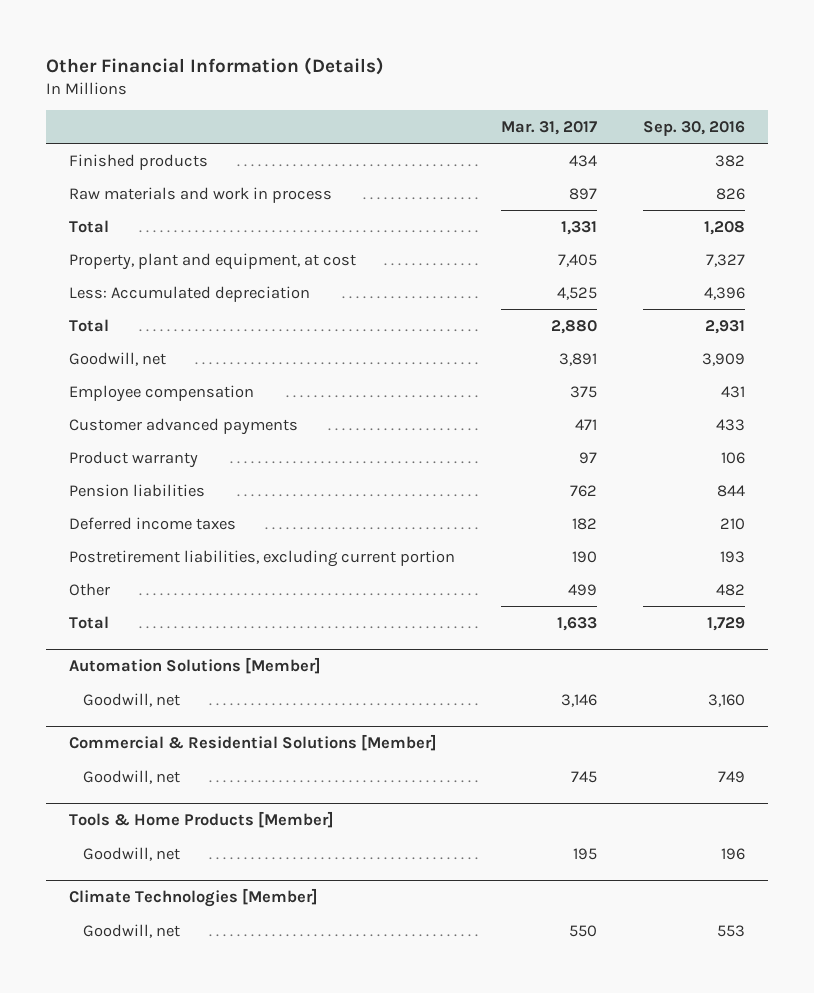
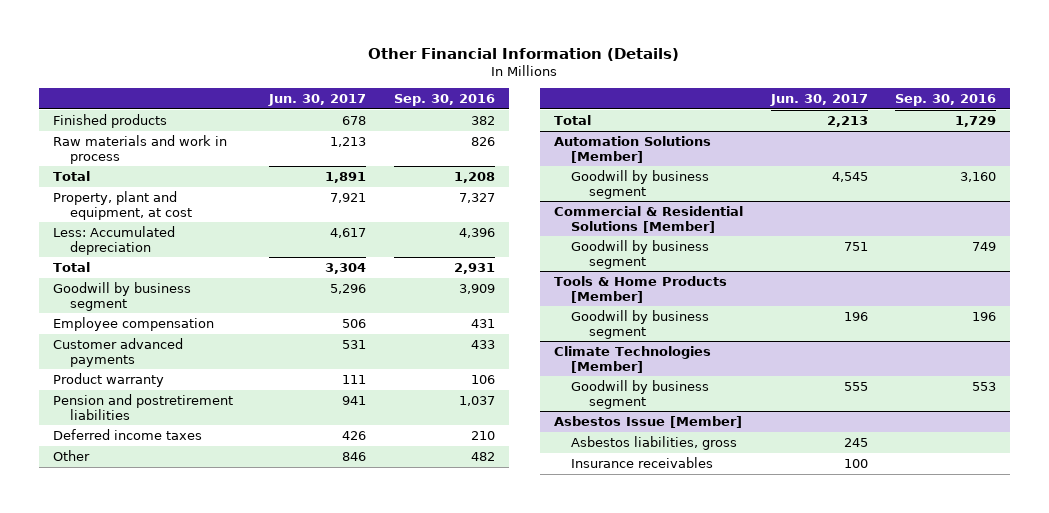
- | Mar. 31, 2017 | Sep. 30, 2016
+ | Jun. 30, 2017 | Sep. 30, 2016
- Goodwill, net | 3,891 | 3,909
+ Goodwill by business segment | 5,296 | 3,909
- Pension liabilities | 762 | 844
+ Pension and postretirement liabilities | 941 | 1,037
- Postretirement liabilities, excluding current portion | 190 | 193
@ Automation Solutions [Member]
- Goodwill, net | 3,146 | 3,160
+ Goodwill by business segment | 4,545 | 3,160
@ Commercial & Residential Solutions [Member]
- Goodwill, net | 745 | 749
+ Goodwill by business segment | 751 | 749
@ Tools & Home Products [Member]
- Goodwill, net | 195 | 196
+ Goodwill by business segment | 196 | 196
@ Climate Technologies [Member]
- Goodwill, net | 550 | 553
+ Goodwill by business segment | 555 | 553
+ Asbestos Issue [Member]
+ Asbestos liabilities, gross | 245 |
+ Insurance receivables | 100 |

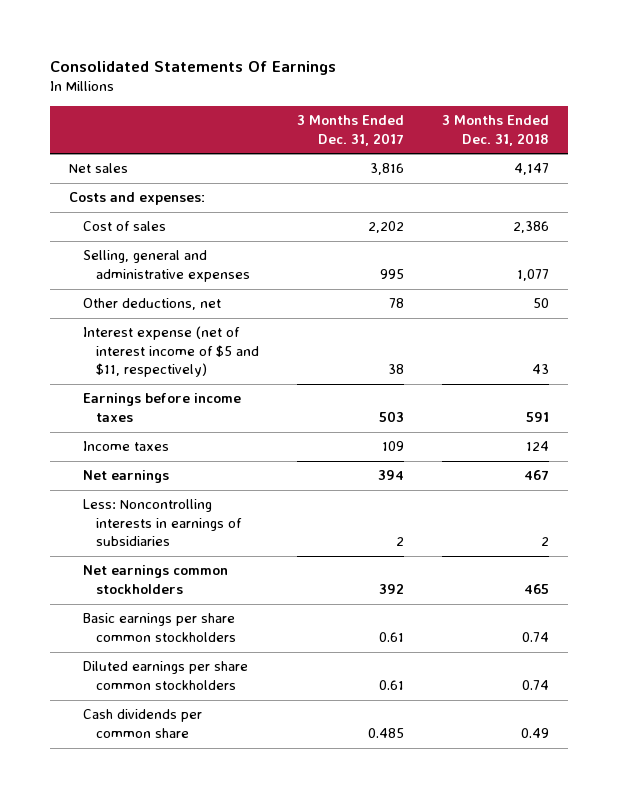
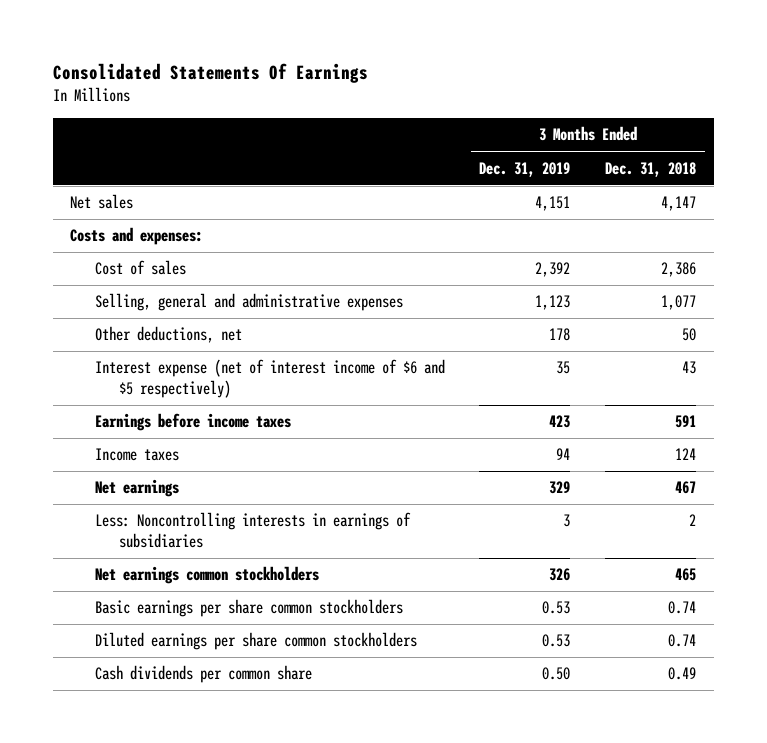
- | 3 Months Ended Dec. 31, 2017 | 3 Months Ended Dec. 31, 2018
+ | 3 Months Ended Dec. 31, 2019 | 3 Months Ended Dec. 31, 2018
- Interest expense (net of interest income of $5 and $11, respectively) | 38 | 43
+ Interest expense (net of interest income of $6 and $5 respectively) | 35 | 43

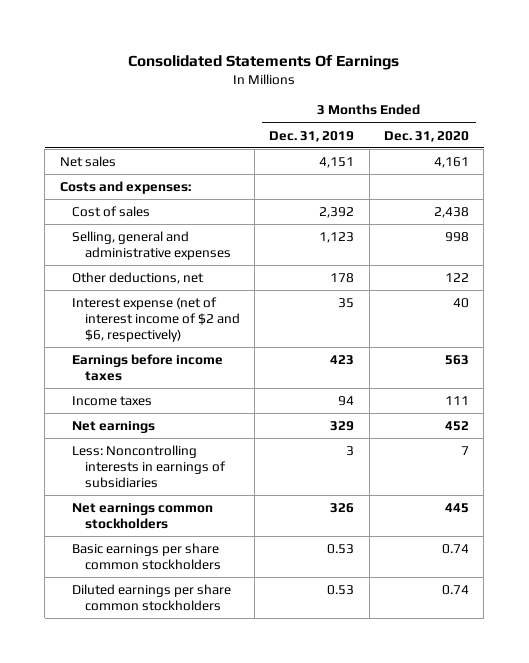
- | 3 Months Ended Dec. 31, 2019 | 3 Months Ended Dec. 31, 2018
+ | 3 Months Ended Dec. 31, 2019 | 3 Months Ended Dec. 31, 2020
- Interest expense (net of interest income of $6 and $5 respectively) | 35 | 43
+ Interest expense (net of interest income of $2 and $6, respectively) | 35 | 40
- Cash dividends per common share | 0.50 | 0.49

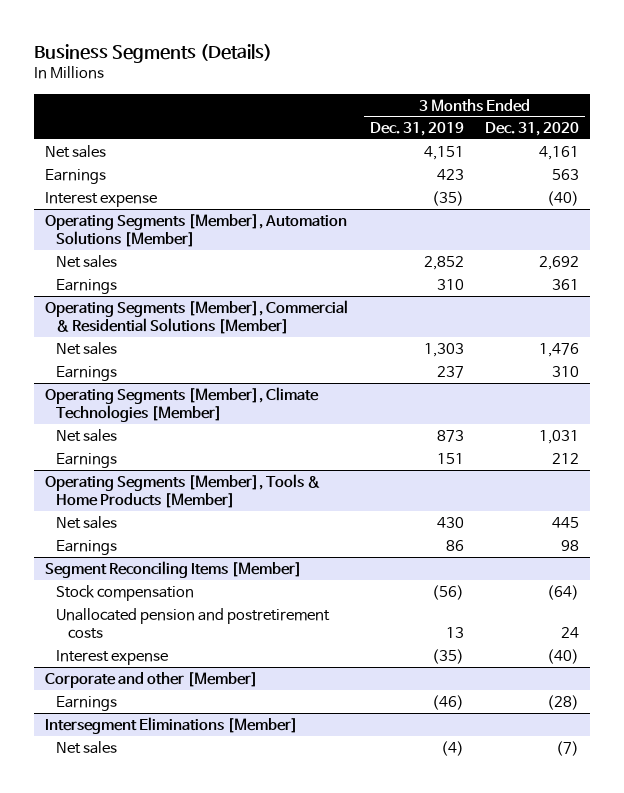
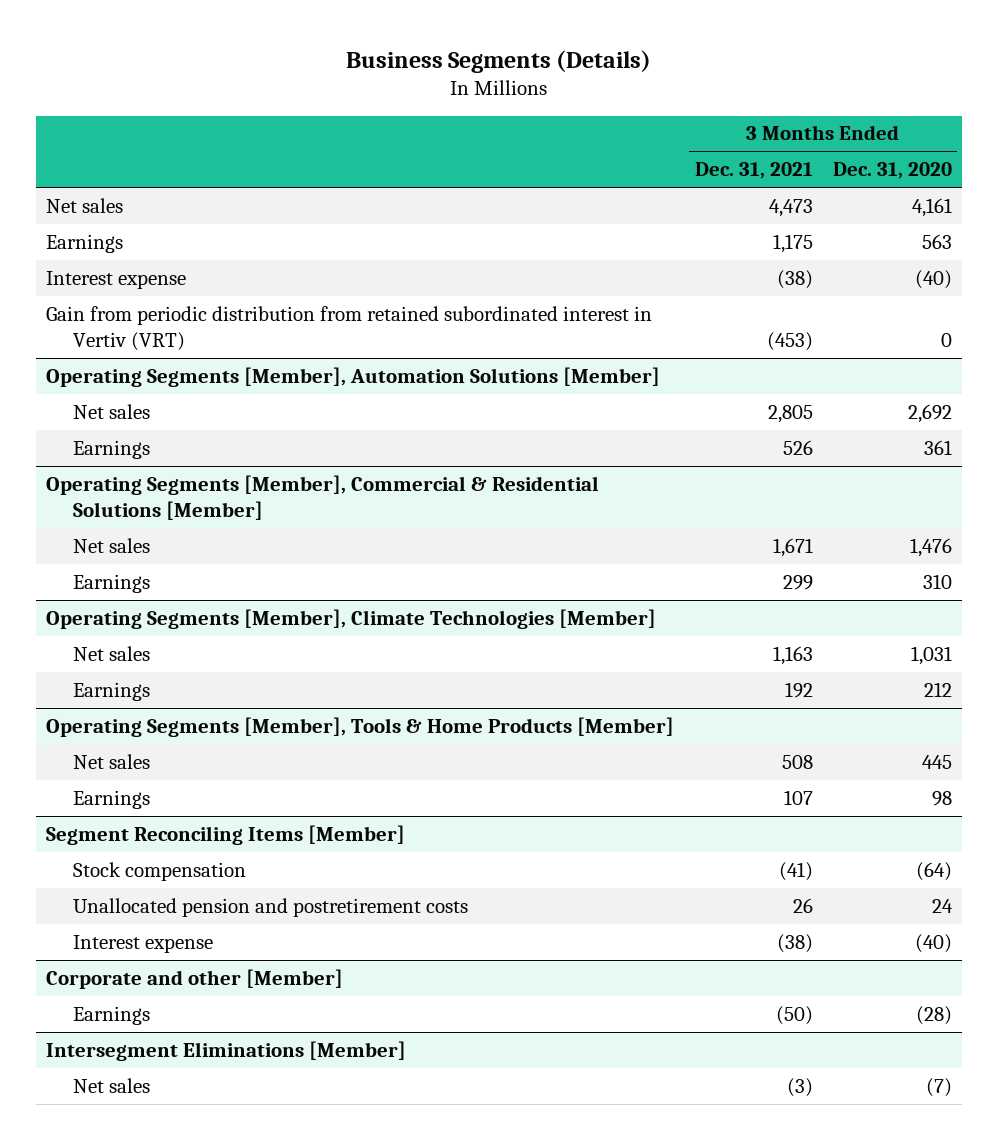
- | 3 Months Ended Dec. 31, 2019 | 3 Months Ended Dec. 31, 2020
+ | 3 Months Ended Dec. 31, 2021 | 3 Months Ended Dec. 31, 2020
+ Gain from periodic distribution from retained subordinated interest in Vertiv (VRT) | (453) | 0

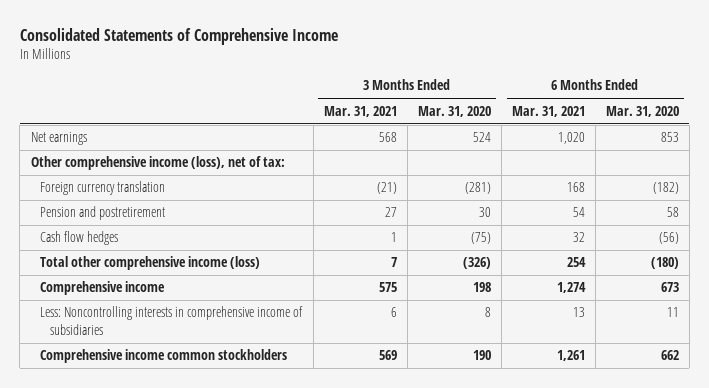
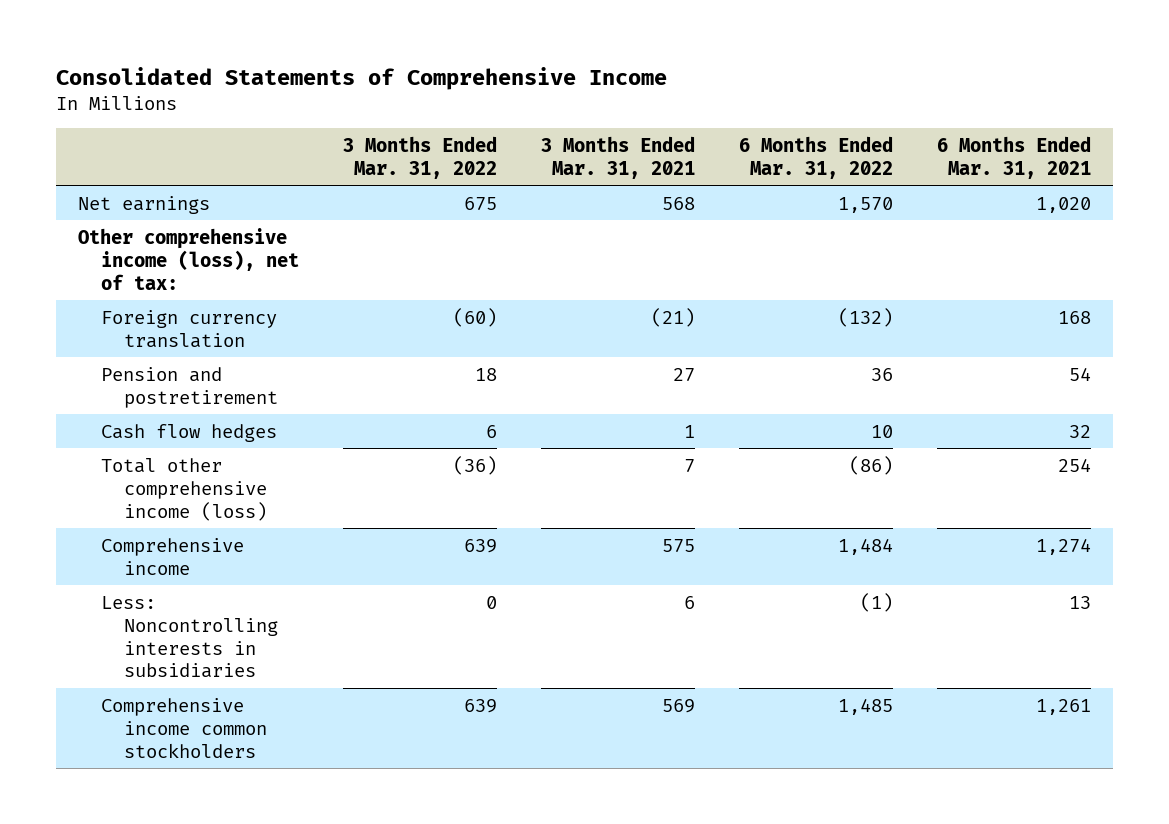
- | 3 Months Ended Mar. 31, 2021 | 3 Months Ended Mar. 31, 2020 | 6 Months Ended Mar. 31, 2021 | 6 Months Ended Mar. 31, 2020
+ | 3 Months Ended Mar. 31, 2022 | 3 Months Ended Mar. 31, 2021 | 6 Months Ended Mar. 31, 2022 | 6 Months Ended Mar. 31, 2021
- Less: Noncontrolling interests in comprehensive income of subsidiaries | 6 | 8 | 13 | 11
+ Less: Noncontrolling interests in subsidiaries | 0 | 6 | (1) | 13

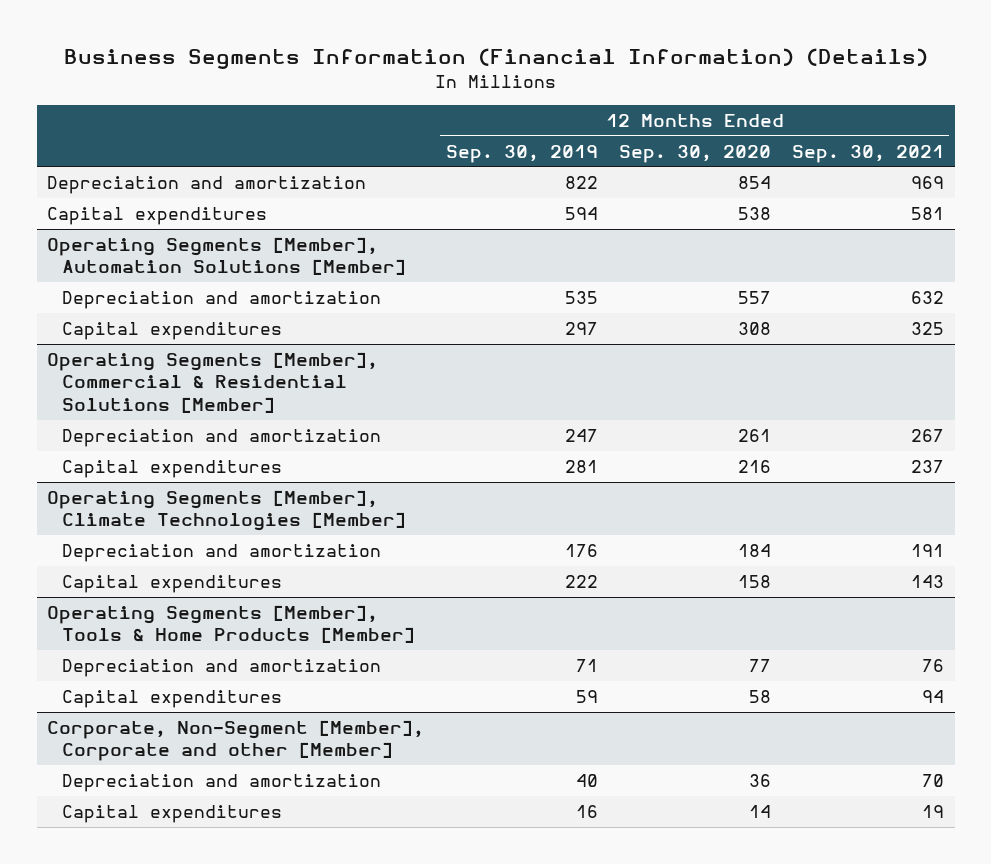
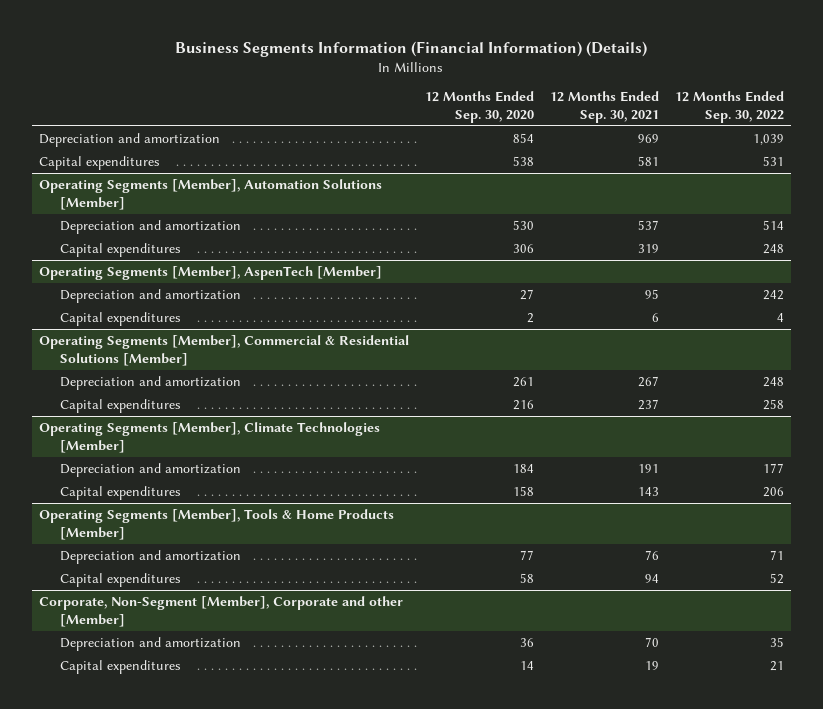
- | 12 Months Ended Sep. 30, 2019 | 12 Months Ended Sep. 30, 2020 | 12 Months Ended Sep. 30, 2021
+ | 12 Months Ended Sep. 30, 2020 | 12 Months Ended Sep. 30, 2021 | 12 Months Ended Sep. 30, 2022
@ Operating Segments [Member], Automation Solutions [Member]
- Depreciation and amortization | 535 | 557 | 632
- Capital expenditures | 297 | 308 | 325
+ Depreciation and amortization | 530 | 537 | 514
+ Capital expenditures | 306 | 319 | 248
+ Operating Segments [Member], AspenTech [Member]
+ Depreciation and amortization | 27 | 95 | 242
+ Capital expenditures | 2 | 6 | 4

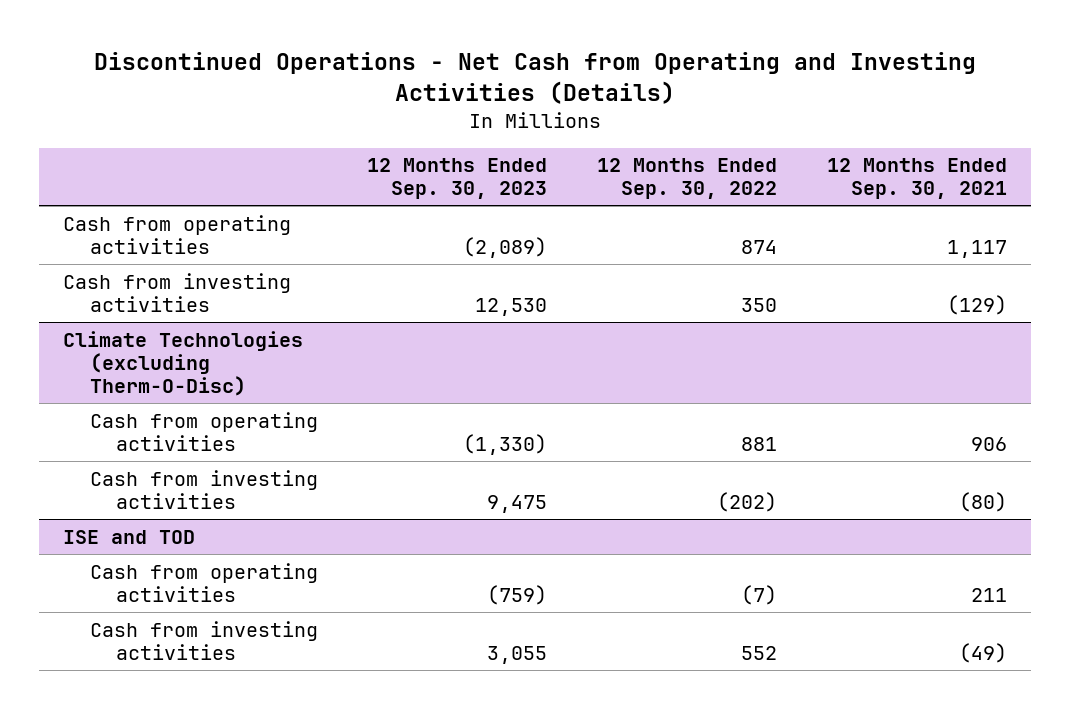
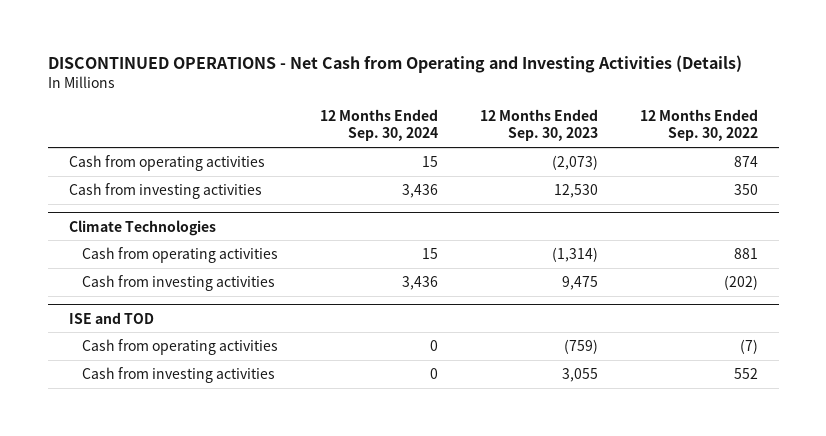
- Discontinued Operations - Net Cash from Operating and Investing Activities (Details)
+ DISCONTINUED OPERATIONS - Net Cash from Operating and Investing Activities (Details)
- | 12 Months Ended Sep. 30, 2023 | 12 Months Ended Sep. 30, 2022 | 12 Months Ended Sep. 30, 2021
+ | 12 Months Ended Sep. 30, 2024 | 12 Months Ended Sep. 30, 2023 | 12 Months Ended Sep. 30, 2022
- Cash from operating activities | (2,089) | 874 | 1,117
+ Cash from operating activities | 15 | (2,073) | 874
- Climate Technologies (excluding Therm-O-Disc)
- Cash from operating activities | (1,330) | 881 | 906
+ Climate Technologies
+ Cash from operating activities | 15 | (1,314) | 881

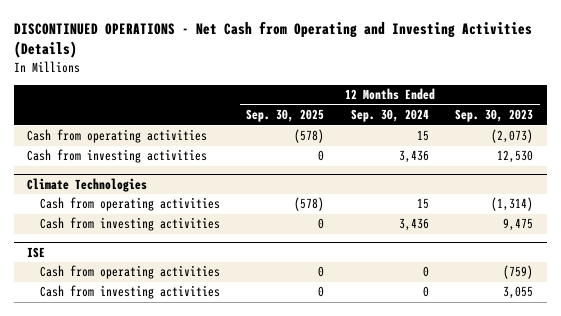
- | 12 Months Ended Sep. 30, 2024 | 12 Months Ended Sep. 30, 2023 | 12 Months Ended Sep. 30, 2022
+ | 12 Months Ended Sep. 30, 2025 | 12 Months Ended Sep. 30, 2024 | 12 Months Ended Sep. 30, 2023
- ISE and TOD
+ ISE

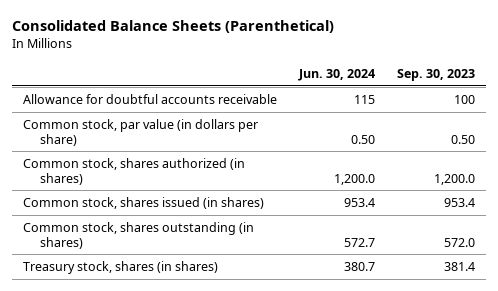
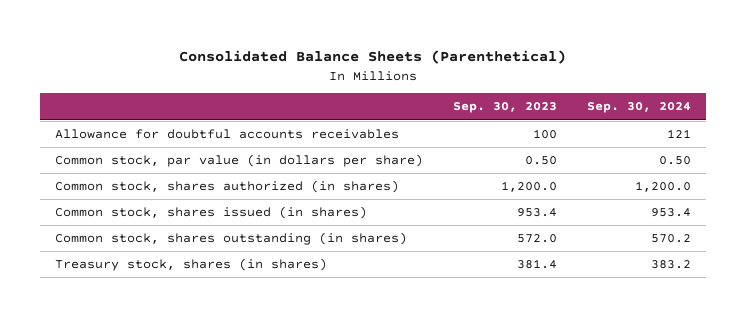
- | Jun. 30, 2024 | Sep. 30, 2023
+ | Sep. 30, 2023 | Sep. 30, 2024
- Allowance for doubtful accounts receivable | 115 | 100
+ Allowance for doubtful accounts receivables | 100 | 121

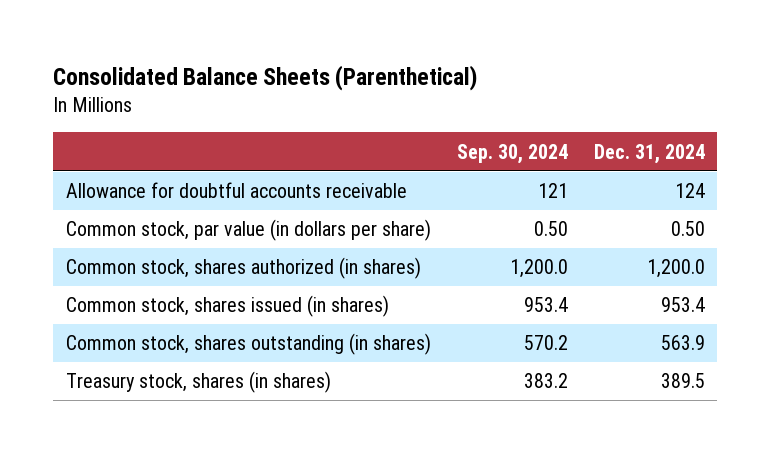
- | Sep. 30, 2023 | Sep. 30, 2024
+ | Sep. 30, 2024 | Dec. 31, 2024
- Allowance for doubtful accounts receivables | 100 | 121
+ Allowance for doubtful accounts receivable | 121 | 124

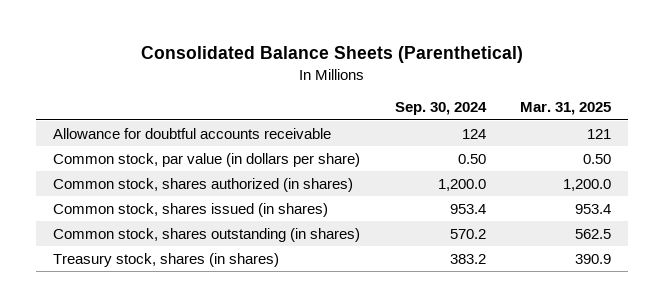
- | Sep. 30, 2024 | Dec. 31, 2024
+ | Sep. 30, 2024 | Mar. 31, 2025
- Allowance for doubtful accounts receivable | 121 | 124
+ Allowance for doubtful accounts receivable | 124 | 121

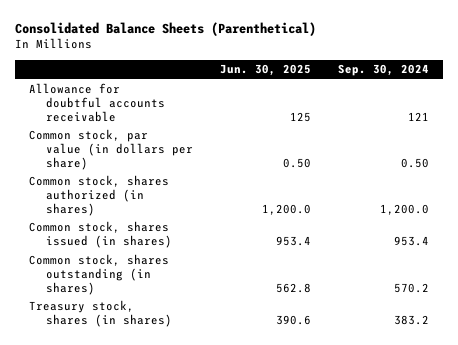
- | Sep. 30, 2024 | Mar. 31, 2025
+ | Jun. 30, 2025 | Sep. 30, 2024
- Allowance for doubtful accounts receivable | 124 | 121
+ Allowance for doubtful accounts receivable | 125 | 121

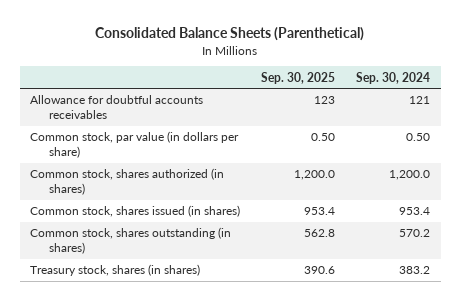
- | Jun. 30, 2025 | Sep. 30, 2024
+ | Sep. 30, 2025 | Sep. 30, 2024
- Allowance for doubtful accounts receivable | 125 | 121
+ Allowance for doubtful accounts receivables | 123 | 121

